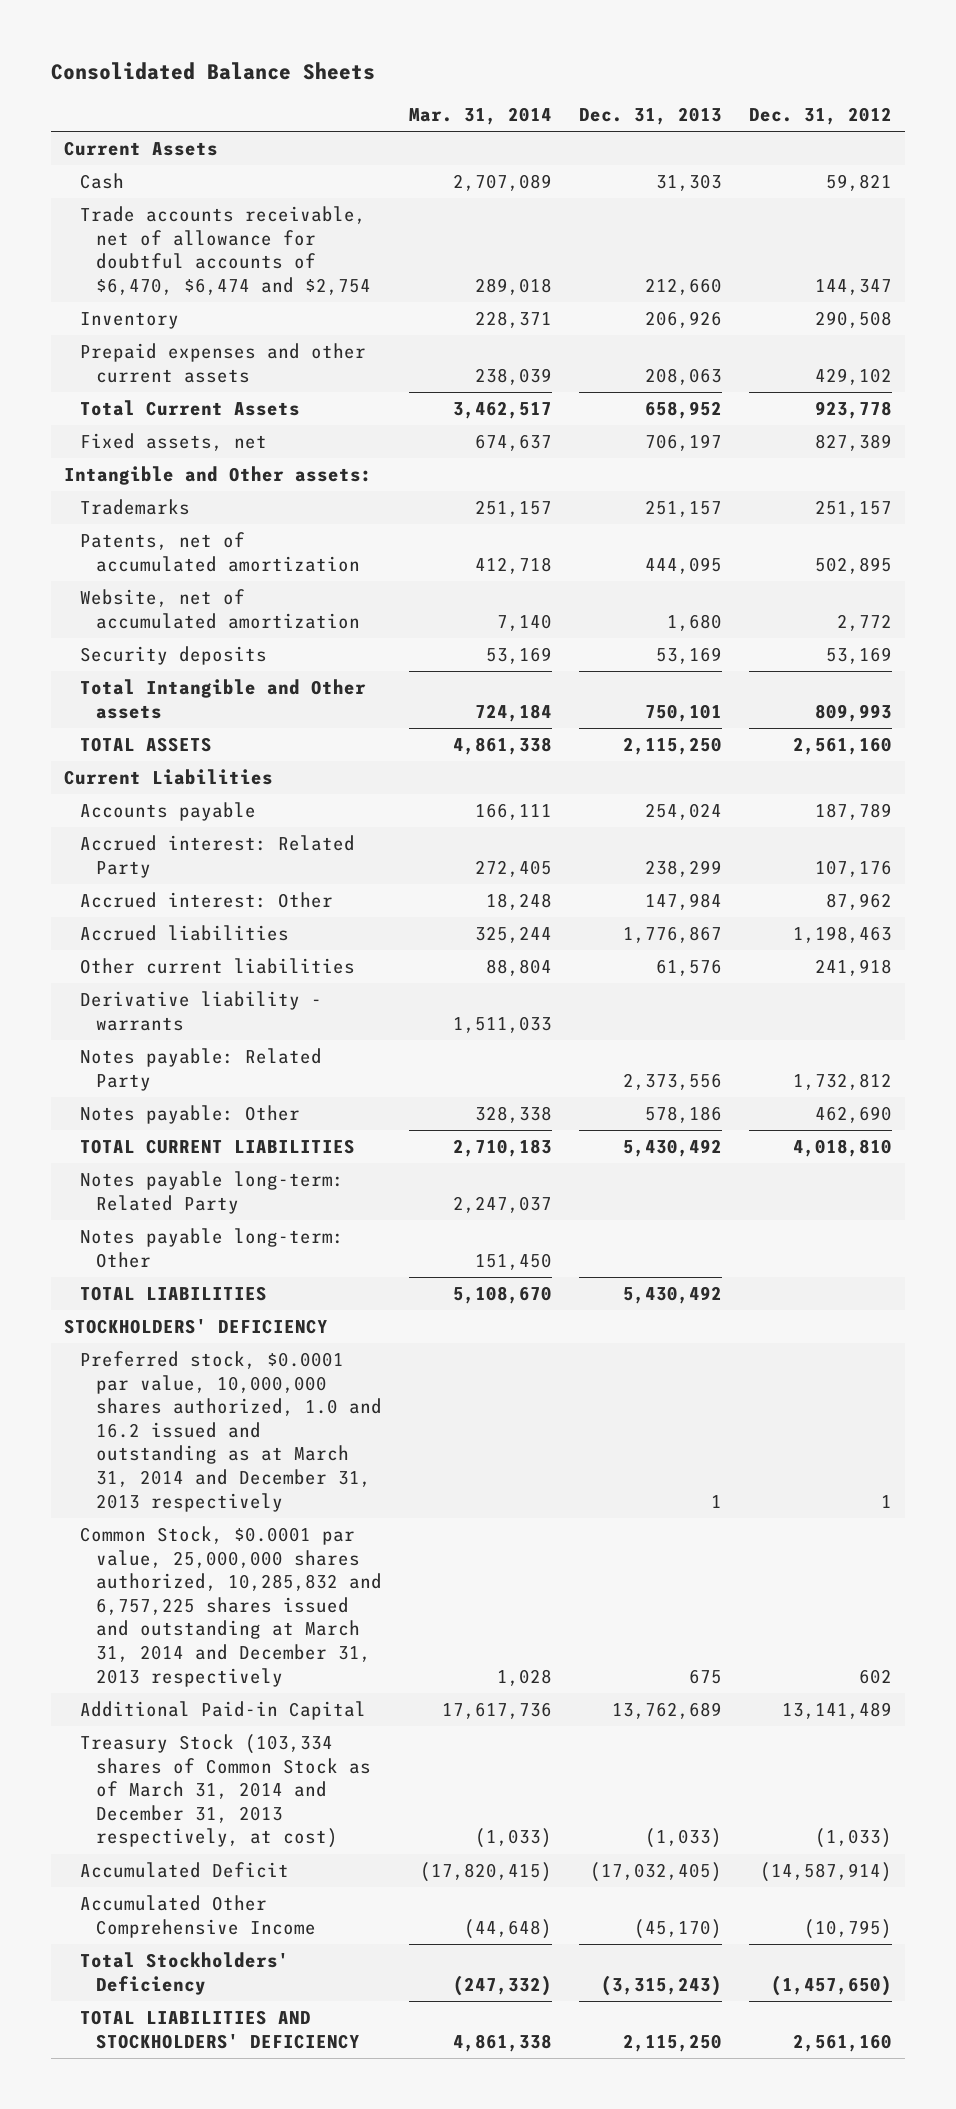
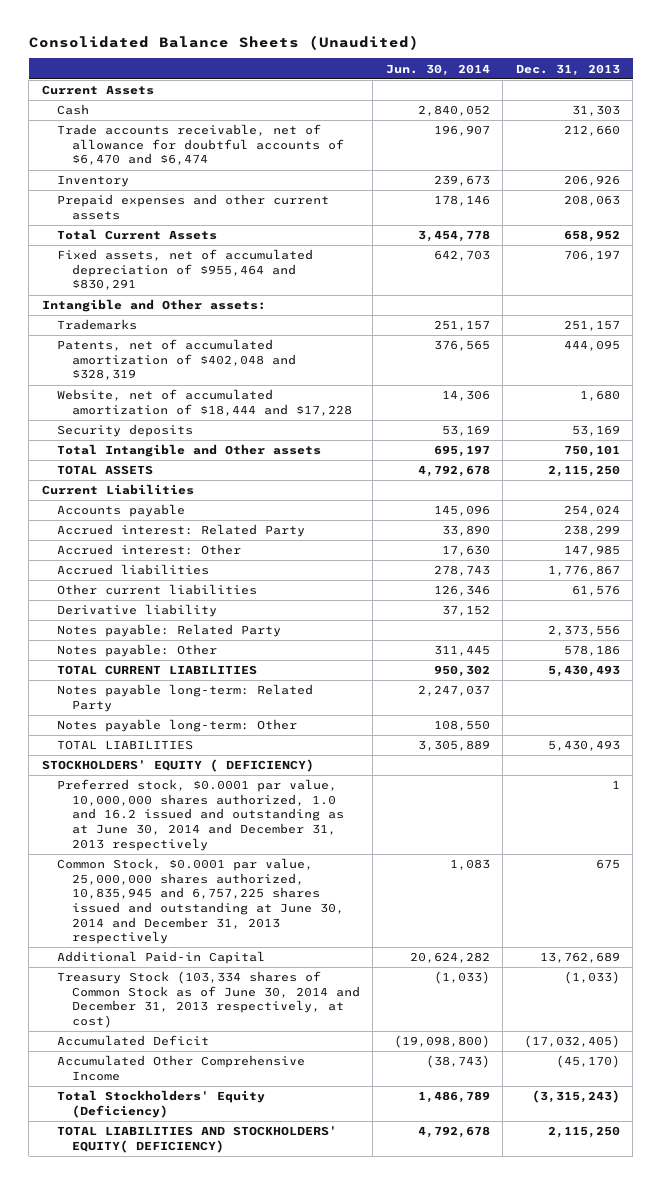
- Consolidated Balance Sheets
+ Consolidated Balance Sheets (Unaudited)
- | Mar. 31, 2014 | Dec. 31, 2013 | Dec. 31, 2012
+ | Jun. 30, 2014 | Dec. 31, 2013
- Trade accounts receivable, net of allowance for doubtful accounts of $6,470, $6,474 and $2,754 | 289,018 | 212,660 | 144,347
+ Trade accounts receivable, net of allowance for doubtful accounts of $6,470 and $6,474 | 196,907 | 212,660
- Fixed assets, net | 674,637 | 706,197 | 827,389
+ Fixed assets, net of accumulated depreciation of $955,464 and $830,291 | 642,703 | 706,197
- Patents, net of accumulated amortization | 412,718 | 444,095 | 502,895
- Website, net of accumulated amortization | 7,140 | 1,680 | 2,772
+ Patents, net of accumulated amortization of $402,048 and $328,319 | 376,565 | 444,095
+ Website, net of accumulated amortization of $18,444 and $17,228 | 14,306 | 1,680
- Accrued interest: Other | 18,248 | 147,984 | 87,962
+ Accrued interest: Other | 17,630 | 147,985
- Derivative liability - warrants | 1,511,033 | |
+ Derivative liability | 37,152 |
- TOTAL CURRENT LIABILITIES | 2,710,183 | 5,430,492 | 4,018,810
+ TOTAL CURRENT LIABILITIES | 950,302 | 5,430,493
- TOTAL LIABILITIES | 5,108,670 | 5,430,492 |
- STOCKHOLDERS' DEFICIENCY
- Preferred stock, $0.0001 par value, 10,000,000 shares authorized, 1.0 and 16.2 issued and outstanding as at March 31, 2014 and December 31, 2013 respectively | | 1 | 1
- Common Stock, $0.0001 par value, 25,000,000 shares authorized, 10,285,832 and 6,757,225 shares issued and outstanding at March 31, 2014 and December 31, 2013 respectively | 1,028 | 675 | 602
+ TOTAL LIABILITIES | 3,305,889 | 5,430,493
+ STOCKHOLDERS' EQUITY ( DEFICIENCY)
+ Preferred stock, $0.0001 par value, 10,000,000 shares authorized, 1.0 and 16.2 issued and outstanding as at June 30, 2014 and December 31, 2013 respectively | | 1
+ Common Stock, $0.0001 par value, 25,000,000 shares authorized, 10,835,945 and 6,757,225 shares issued and outstanding at June 30, 2014 and December 31, 2013 respectively | 1,083 | 675
- Treasury Stock (103,334 shares of Common Stock as of March 31, 2014 and December 31, 2013 respectively, at cost) | (1,033) | (1,033) | (1,033)
+ Treasury Stock (103,334 shares of Common Stock as of June 30, 2014 and December 31, 2013 respectively, at cost) | (1,033) | (1,033)
- Total Stockholders' Deficiency | (247,332) | (3,315,243) | (1,457,650)
- TOTAL LIABILITIES AND STOCKHOLDERS' DEFICIENCY | 4,861,338 | 2,115,250 | 2,561,160
+ Total Stockholders' Equity (Deficiency) | 1,486,789 | (3,315,243)
+ TOTAL LIABILITIES AND STOCKHOLDERS' EQUITY( DEFICIENCY) | 4,792,678 | 2,115,250

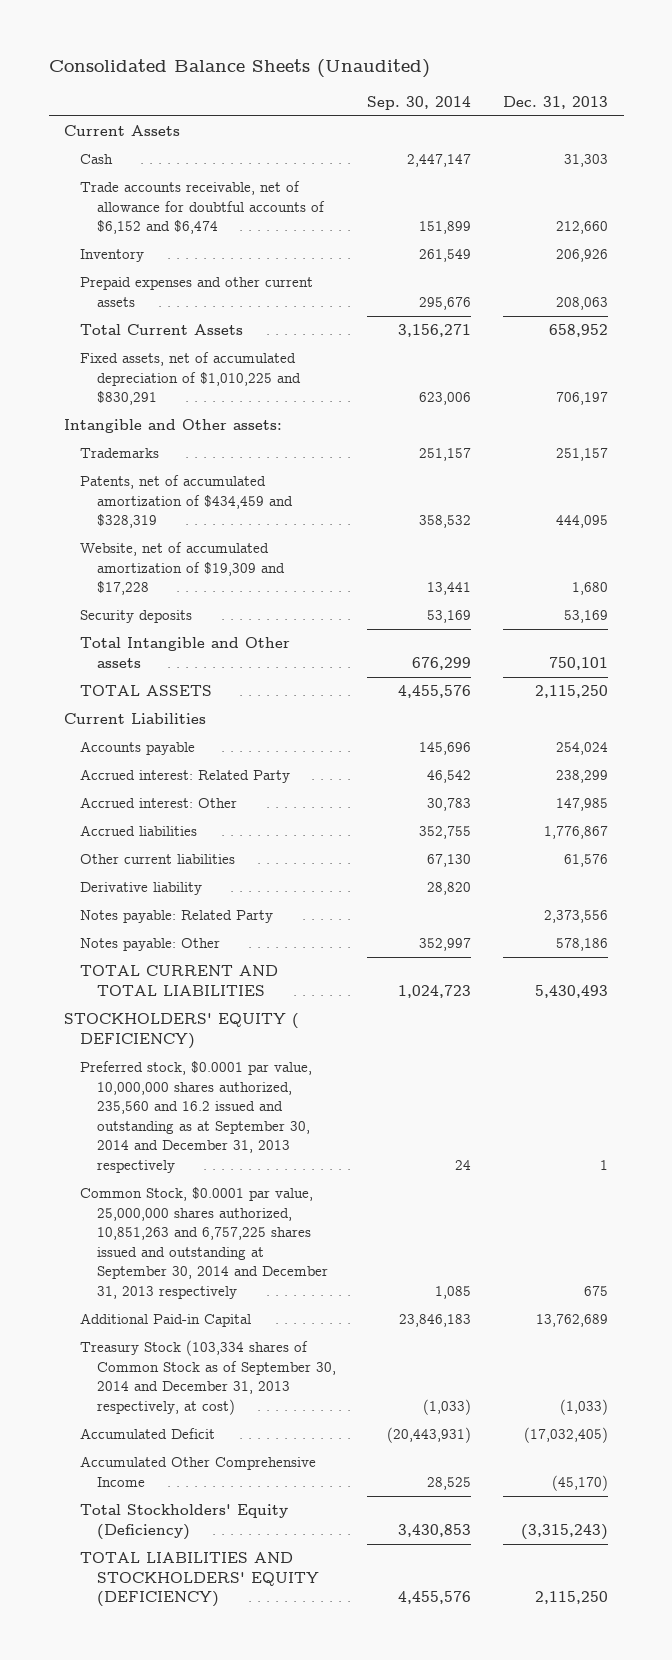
- | Jun. 30, 2014 | Dec. 31, 2013
+ | Sep. 30, 2014 | Dec. 31, 2013
- Trade accounts receivable, net of allowance for doubtful accounts of $6,470 and $6,474 | 196,907 | 212,660
+ Trade accounts receivable, net of allowance for doubtful accounts of $6,152 and $6,474 | 151,899 | 212,660
- Fixed assets, net of accumulated depreciation of $955,464 and $830,291 | 642,703 | 706,197
+ Fixed assets, net of accumulated depreciation of $1,010,225 and $830,291 | 623,006 | 706,197
- Patents, net of accumulated amortization of $402,048 and $328,319 | 376,565 | 444,095
- Website, net of accumulated amortization of $18,444 and $17,228 | 14,306 | 1,680
+ Patents, net of accumulated amortization of $434,459 and $328,319 | 358,532 | 444,095
+ Website, net of accumulated amortization of $19,309 and $17,228 | 13,441 | 1,680
- TOTAL CURRENT LIABILITIES | 950,302 | 5,430,493
- Notes payable long-term: Related Party | 2,247,037 |
- Notes payable long-term: Other | 108,550 |
- TOTAL LIABILITIES | 3,305,889 | 5,430,493
+ TOTAL CURRENT AND TOTAL LIABILITIES | 1,024,723 | 5,430,493
- Preferred stock, $0.0001 par value, 10,000,000 shares authorized, 1.0 and 16.2 issued and outstanding as at June 30, 2014 and December 31, 2013 respectively | | 1
- Common Stock, $0.0001 par value, 25,000,000 shares authorized, 10,835,945 and 6,757,225 shares issued and outstanding at June 30, 2014 and December 31, 2013 respectively | 1,083 | 675
+ Preferred stock, $0.0001 par value, 10,000,000 shares authorized, 235,560 and 16.2 issued and outstanding as at September 30, 2014 and December 31, 2013 respectively | 24 | 1
+ Common Stock, $0.0001 par value, 25,000,000 shares authorized, 10,851,263 and 6,757,225 shares issued and outstanding at September 30, 2014 and December 31, 2013 respectively | 1,085 | 675
- Treasury Stock (103,334 shares of Common Stock as of June 30, 2014 and December 31, 2013 respectively, at cost) | (1,033) | (1,033)
+ Treasury Stock (103,334 shares of Common Stock as of September 30, 2014 and December 31, 2013 respectively, at cost) | (1,033) | (1,033)
- TOTAL LIABILITIES AND STOCKHOLDERS' EQUITY( DEFICIENCY) | 4,792,678 | 2,115,250
+ TOTAL LIABILITIES AND STOCKHOLDERS' EQUITY (DEFICIENCY) | 4,455,576 | 2,115,250

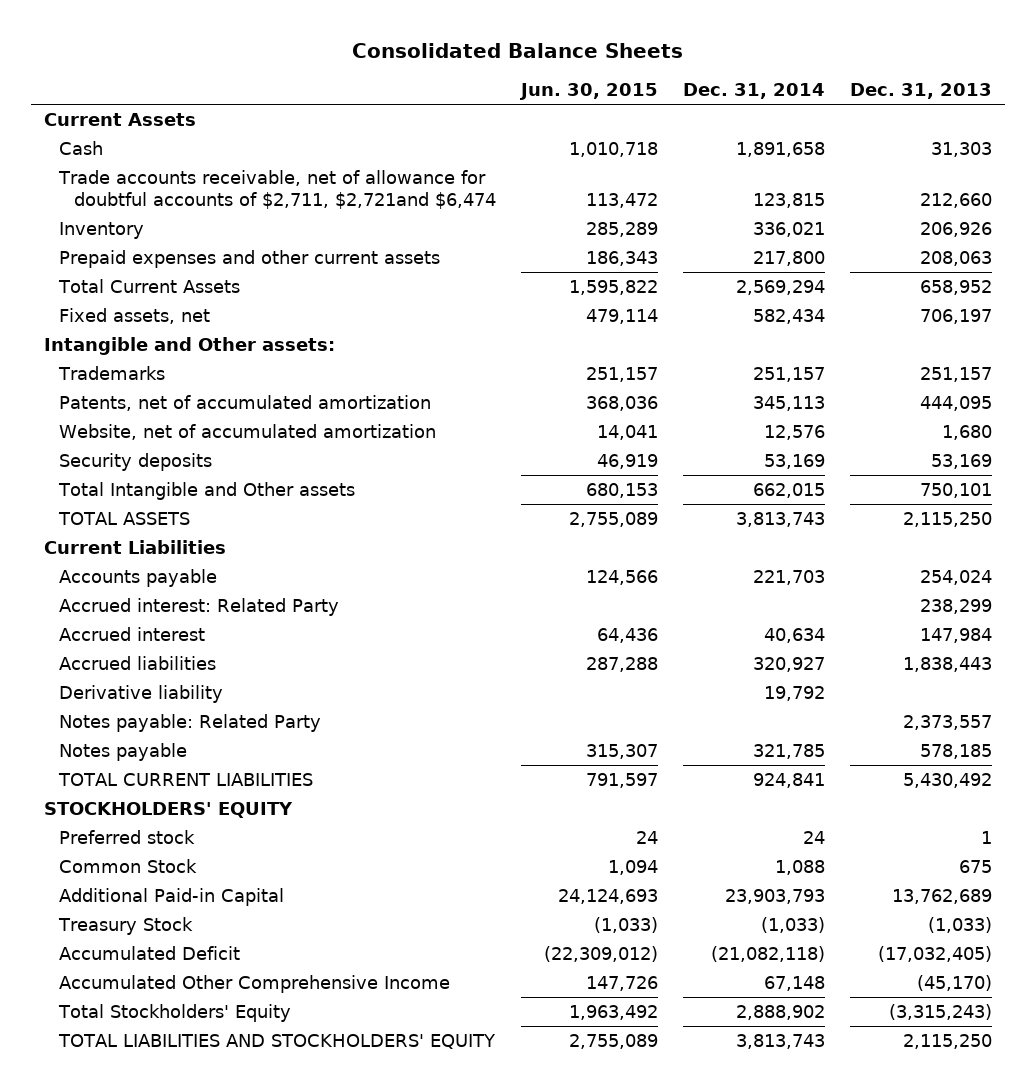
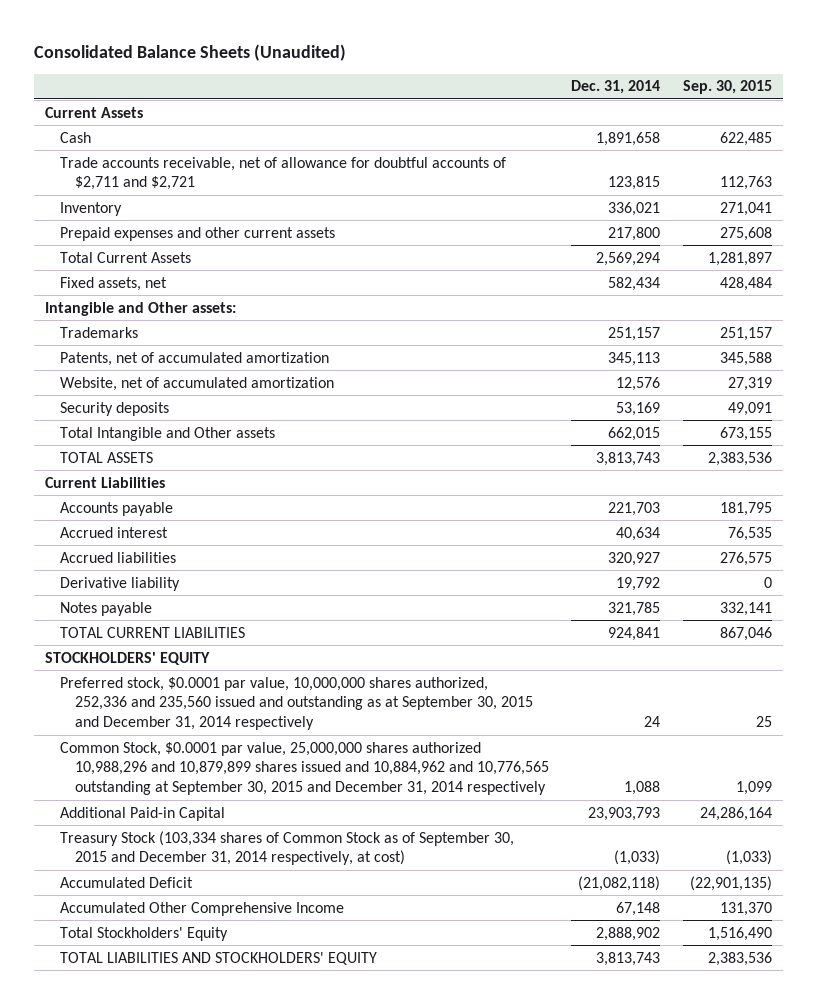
- Consolidated Balance Sheets
+ Consolidated Balance Sheets (Unaudited)
- | Jun. 30, 2015 | Dec. 31, 2014 | Dec. 31, 2013
+ | Dec. 31, 2014 | Sep. 30, 2015
- Trade accounts receivable, net of allowance for doubtful accounts of $2,711, $2,721and $6,474 | 113,472 | 123,815 | 212,660
+ Trade accounts receivable, net of allowance for doubtful accounts of $2,711 and $2,721 | 123,815 | 112,763
- Accrued interest: Related Party | | | 238,299
- Notes payable: Related Party | | | 2,373,557
- Preferred stock | 24 | 24 | 1
- Common Stock | 1,094 | 1,088 | 675
+ Preferred stock, $0.0001 par value, 10,000,000 shares authorized, 252,336 and 235,560 issued and outstanding as at September 30, 2015 and December 31, 2014 respectively | 24 | 25
+ Common Stock, $0.0001 par value, 25,000,000 shares authorized 10,988,296 and 10,879,899 shares issued and 10,884,962 and 10,776,565 outstanding at September 30, 2015 and December 31, 2014 respectively | 1,088 | 1,099
- Treasury Stock | (1,033) | (1,033) | (1,033)
+ Treasury Stock (103,334 shares of Common Stock as of September 30, 2015 and December 31, 2014 respectively, at cost) | (1,033) | (1,033)

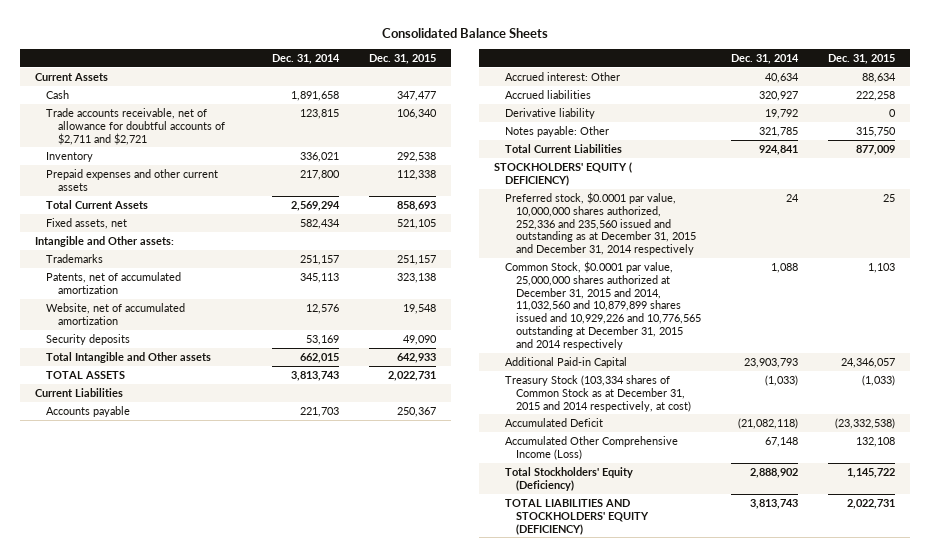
- Consolidated Balance Sheets (Unaudited)
+ Consolidated Balance Sheets
- | Dec. 31, 2014 | Sep. 30, 2015
+ | Dec. 31, 2014 | Dec. 31, 2015
- Accrued interest | 40,634 | 76,535
+ Accrued interest: Other | 40,634 | 88,634
- Notes payable | 321,785 | 332,141
- TOTAL CURRENT LIABILITIES | 924,841 | 867,046
- STOCKHOLDERS' EQUITY
- Preferred stock, $0.0001 par value, 10,000,000 shares authorized, 252,336 and 235,560 issued and outstanding as at September 30, 2015 and December 31, 2014 respectively | 24 | 25
- Common Stock, $0.0001 par value, 25,000,000 shares authorized 10,988,296 and 10,879,899 shares issued and 10,884,962 and 10,776,565 outstanding at September 30, 2015 and December 31, 2014 respectively | 1,088 | 1,099
+ Notes payable: Other | 321,785 | 315,750
+ Total Current Liabilities | 924,841 | 877,009
+ STOCKHOLDERS' EQUITY ( DEFICIENCY)
+ Preferred stock, $0.0001 par value, 10,000,000 shares authorized, 252,336 and 235,560 issued and outstanding as at December 31, 2015 and December 31, 2014 respectively | 24 | 25
+ Common Stock, $0.0001 par value, 25,000,000 shares authorized at December 31, 2015 and 2014, 11,032,560 and 10,879,899 shares issued and 10,929,226 and 10,776,565 outstanding at December 31, 2015 and 2014 respectively | 1,088 | 1,103
- Treasury Stock (103,334 shares of Common Stock as of September 30, 2015 and December 31, 2014 respectively, at cost) | (1,033) | (1,033)
+ Treasury Stock (103,334 shares of Common Stock as at December 31, 2015 and 2014 respectively, at cost) | (1,033) | (1,033)
- Accumulated Other Comprehensive Income | 67,148 | 131,370
- Total Stockholders' Equity | 2,888,902 | 1,516,490
- TOTAL LIABILITIES AND STOCKHOLDERS' EQUITY | 3,813,743 | 2,383,536
+ Accumulated Other Comprehensive Income (Loss) | 67,148 | 132,108
+ Total Stockholders' Equity (Deficiency) | 2,888,902 | 1,145,722
+ TOTAL LIABILITIES AND STOCKHOLDERS' EQUITY (DEFICIENCY) | 3,813,743 | 2,022,731

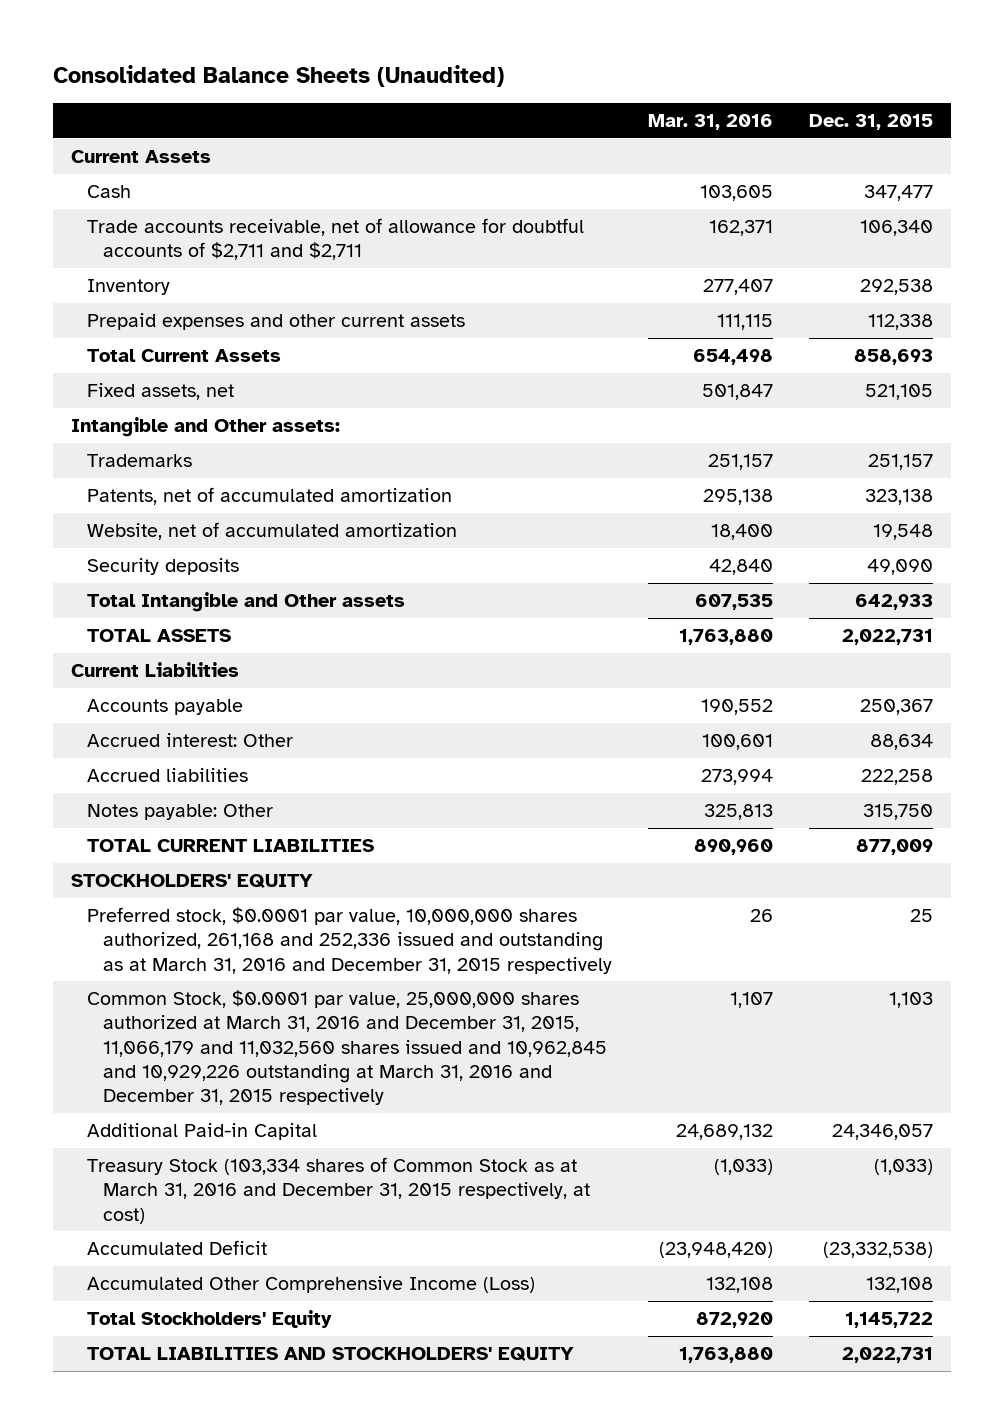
- Consolidated Balance Sheets
+ Consolidated Balance Sheets (Unaudited)
- | Dec. 31, 2014 | Dec. 31, 2015
+ | Mar. 31, 2016 | Dec. 31, 2015
- Trade accounts receivable, net of allowance for doubtful accounts of $2,711 and $2,721 | 123,815 | 106,340
+ Trade accounts receivable, net of allowance for doubtful accounts of $2,711 and $2,711 | 162,371 | 106,340
- Derivative liability | 19,792 | 0
- Total Current Liabilities | 924,841 | 877,009
- STOCKHOLDERS' EQUITY ( DEFICIENCY)
- Preferred stock, $0.0001 par value, 10,000,000 shares authorized, 252,336 and 235,560 issued and outstanding as at December 31, 2015 and December 31, 2014 respectively | 24 | 25
- Common Stock, $0.0001 par value, 25,000,000 shares authorized at December 31, 2015 and 2014, 11,032,560 and 10,879,899 shares issued and 10,929,226 and 10,776,565 outstanding at December 31, 2015 and 2014 respectively | 1,088 | 1,103
+ TOTAL CURRENT LIABILITIES | 890,960 | 877,009
+ STOCKHOLDERS' EQUITY
+ Preferred stock, $0.0001 par value, 10,000,000 shares authorized, 261,168 and 252,336 issued and outstanding as at March 31, 2016 and December 31, 2015 respectively | 26 | 25
+ Common Stock, $0.0001 par value, 25,000,000 shares authorized at March 31, 2016 and December 31, 2015, 11,066,179 and 11,032,560 shares issued and 10,962,845 and 10,929,226 outstanding at March 31, 2016 and December 31, 2015 respectively | 1,107 | 1,103
- Treasury Stock (103,334 shares of Common Stock as at December 31, 2015 and 2014 respectively, at cost) | (1,033) | (1,033)
+ Treasury Stock (103,334 shares of Common Stock as at March 31, 2016 and December 31, 2015 respectively, at cost) | (1,033) | (1,033)
- Total Stockholders' Equity (Deficiency) | 2,888,902 | 1,145,722
- TOTAL LIABILITIES AND STOCKHOLDERS' EQUITY (DEFICIENCY) | 3,813,743 | 2,022,731
+ Total Stockholders' Equity | 872,920 | 1,145,722
+ TOTAL LIABILITIES AND STOCKHOLDERS' EQUITY | 1,763,880 | 2,022,731

